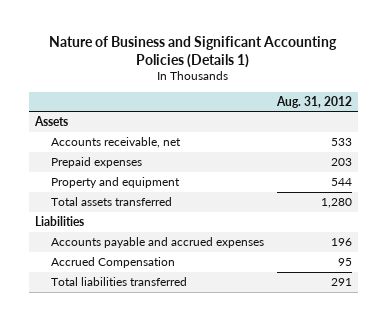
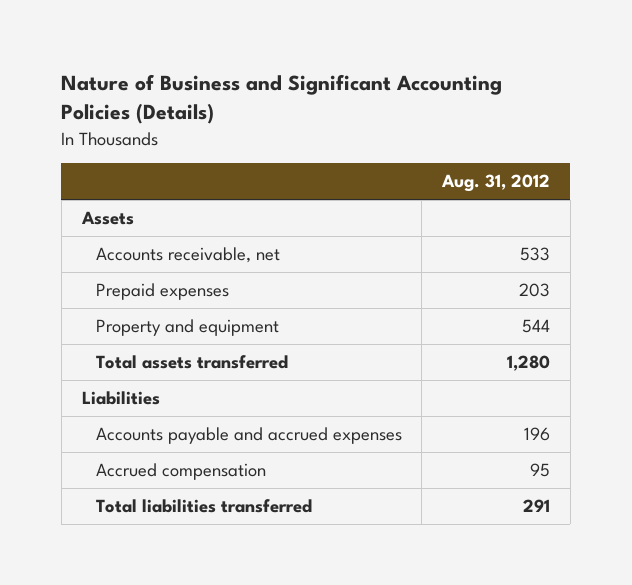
- Nature of Business and Significant Accounting Policies (Details 1)
+ Nature of Business and Significant Accounting Policies (Details)
- Accrued Compensation | 95
+ Accrued compensation | 95

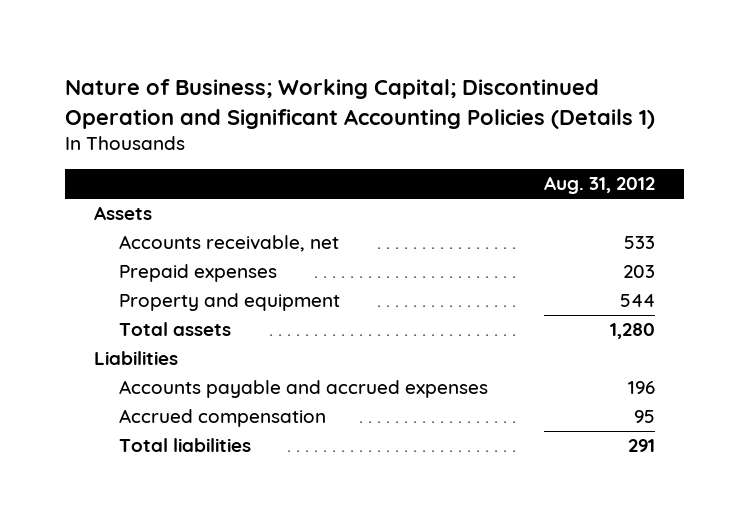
- Nature of Business and Significant Accounting Policies (Details)
+ Nature of Business; Working Capital; Discontinued Operation and Significant Accounting Policies (Details 1)
- Total assets transferred | 1,280
+ Total assets | 1,280
- Total liabilities transferred | 291
+ Total liabilities | 291

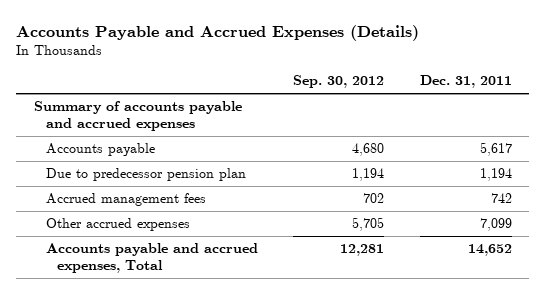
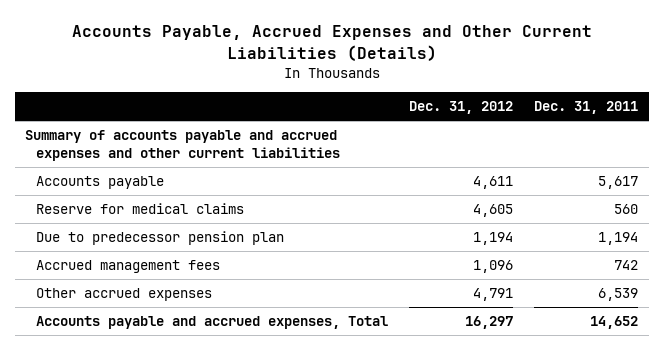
- Accounts Payable and Accrued Expenses (Details)
+ Accounts Payable, Accrued Expenses and Other Current Liabilities (Details)
- | Sep. 30, 2012 | Dec. 31, 2011
+ | Dec. 31, 2012 | Dec. 31, 2011
- Summary of accounts payable and accrued expenses
+ Summary of accounts payable and accrued expenses and other current liabilities
+ Reserve for medical claims | 4,605 | 560
- Other accrued expenses | 5,705 | 7,099
+ Other accrued expenses | 4,791 | 6,539

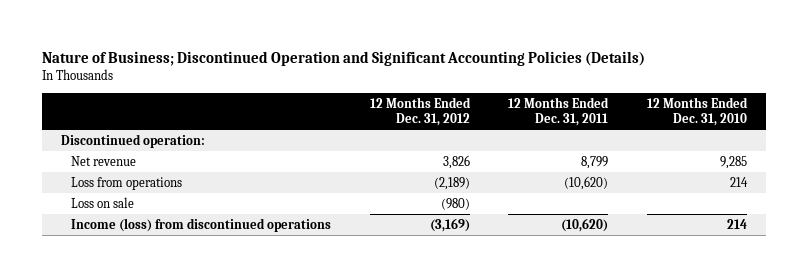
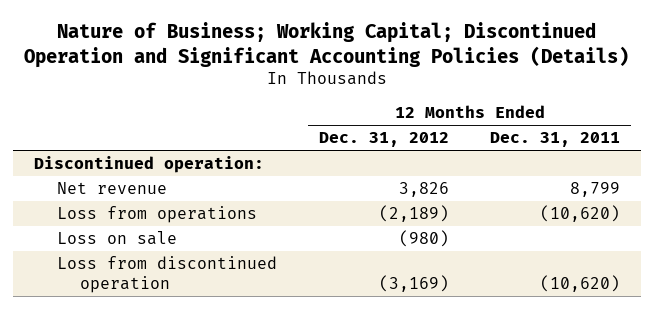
- Nature of Business; Discontinued Operation and Significant Accounting Policies (Details)
+ Nature of Business; Working Capital; Discontinued Operation and Significant Accounting Policies (Details)
- | 12 Months Ended Dec. 31, 2012 | 12 Months Ended Dec. 31, 2011 | 12 Months Ended Dec. 31, 2010
+ | 12 Months Ended Dec. 31, 2012 | 12 Months Ended Dec. 31, 2011
- Income (loss) from discontinued operations | (3,169) | (10,620) | 214
+ Loss from discontinued operation | (3,169) | (10,620)

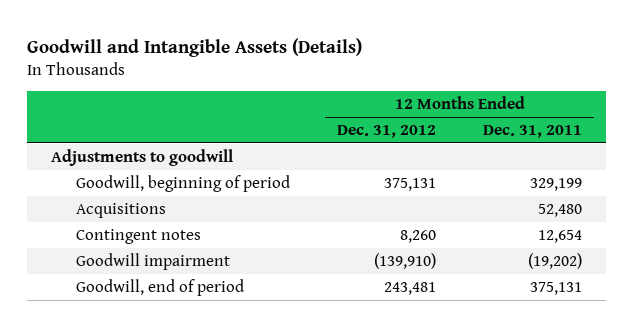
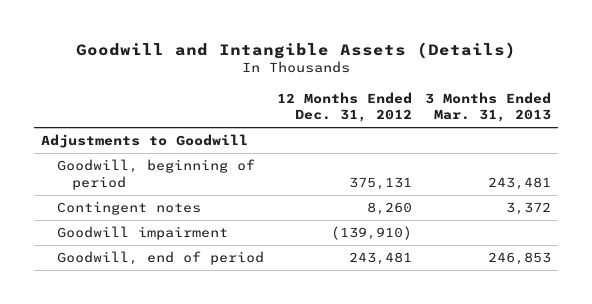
- | 12 Months Ended Dec. 31, 2012 | 12 Months Ended Dec. 31, 2011
+ | 12 Months Ended Dec. 31, 2012 | 3 Months Ended Mar. 31, 2013
- Adjustments to goodwill
+ Adjustments to Goodwill
- Acquisitions | | 52,480

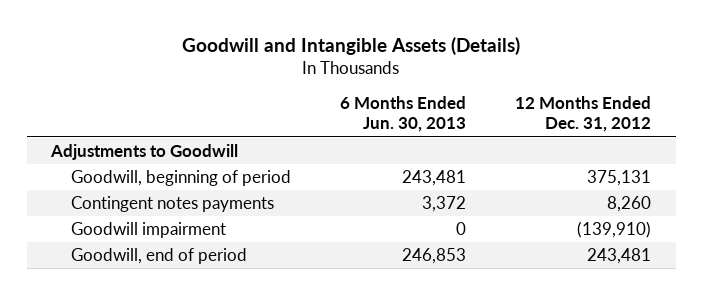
- | 12 Months Ended Dec. 31, 2012 | 3 Months Ended Mar. 31, 2013
+ | 6 Months Ended Jun. 30, 2013 | 12 Months Ended Dec. 31, 2012
- Contingent notes | 8,260 | 3,372
+ Contingent notes payments | 3,372 | 8,260

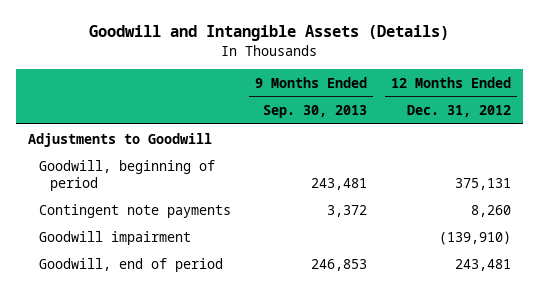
- | 6 Months Ended Jun. 30, 2013 | 12 Months Ended Dec. 31, 2012
+ | 9 Months Ended Sep. 30, 2013 | 12 Months Ended Dec. 31, 2012
- Contingent notes payments | 3,372 | 8,260
+ Contingent note payments | 3,372 | 8,260

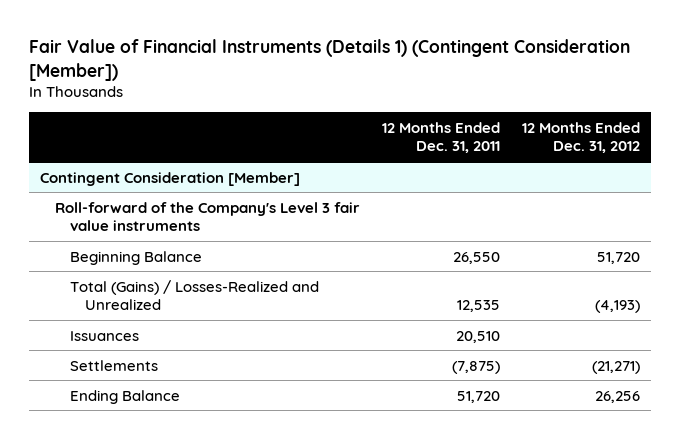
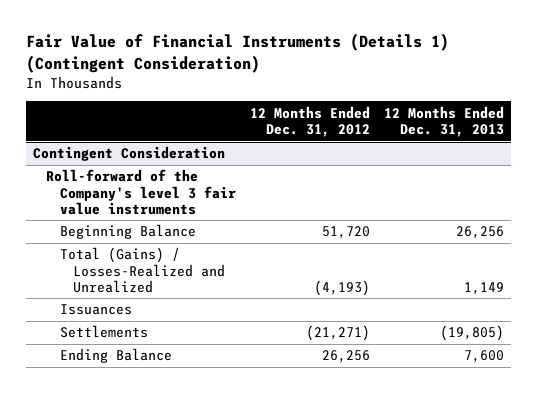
- Fair Value of Financial Instruments (Details 1) (Contingent Consideration [Member])
+ Fair Value of Financial Instruments (Details 1) (Contingent Consideration)
- | 12 Months Ended Dec. 31, 2011 | 12 Months Ended Dec. 31, 2012
+ | 12 Months Ended Dec. 31, 2012 | 12 Months Ended Dec. 31, 2013
- Contingent Consideration [Member]
- Roll-forward of the Company's Level 3 fair value instruments
+ Contingent Consideration
+ Roll-forward of the Company's level 3 fair value instruments

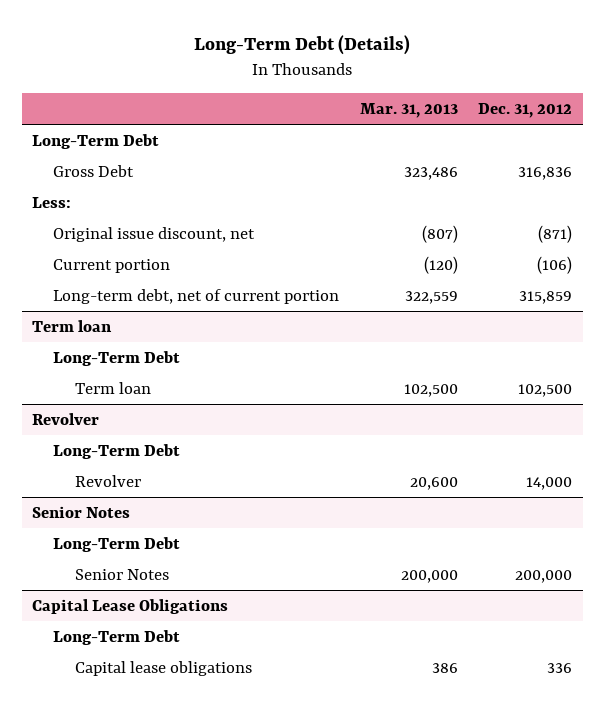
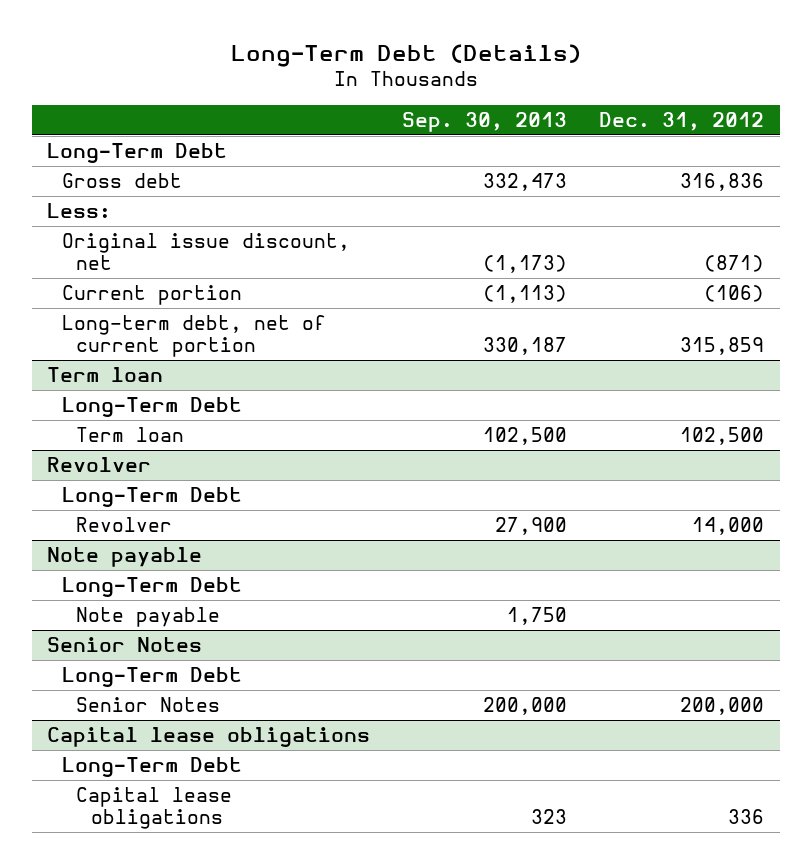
- | Mar. 31, 2013 | Dec. 31, 2012
+ | Sep. 30, 2013 | Dec. 31, 2012
- Gross Debt | 323,486 | 316,836
+ Gross debt | 332,473 | 316,836
+ Note payable
+ Long-Term Debt
+ Note payable | 1,750 |
- Capital Lease Obligations
+ Capital lease obligations

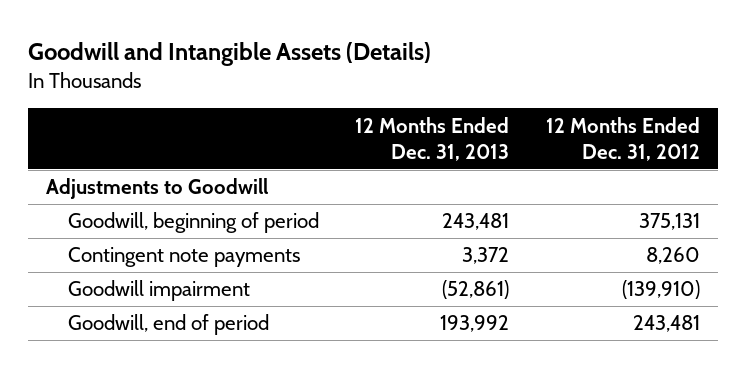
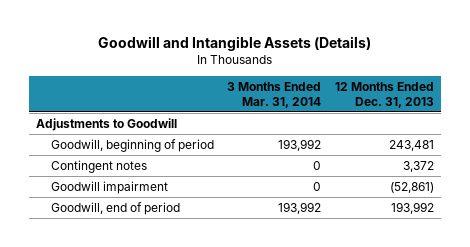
- | 12 Months Ended Dec. 31, 2013 | 12 Months Ended Dec. 31, 2012
+ | 3 Months Ended Mar. 31, 2014 | 12 Months Ended Dec. 31, 2013
- Contingent note payments | 3,372 | 8,260
+ Contingent notes | 0 | 3,372

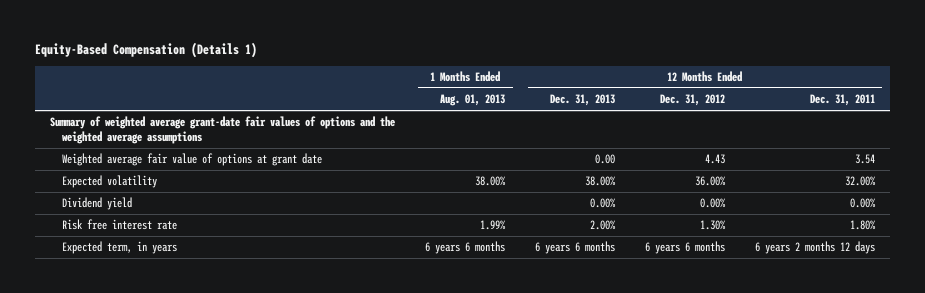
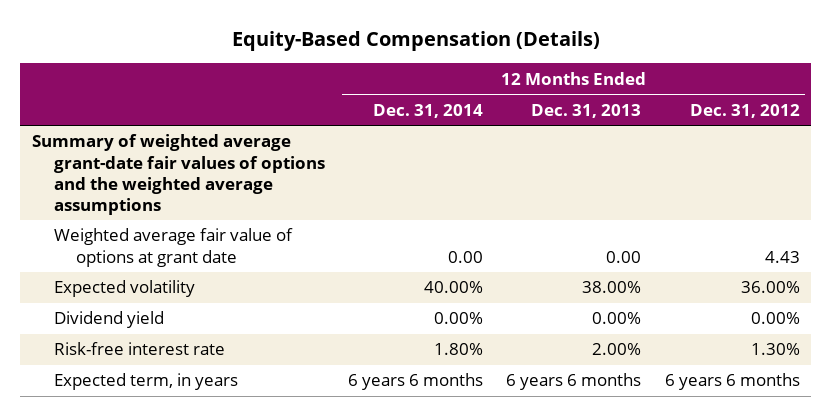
- Equity-Based Compensation (Details 1)
+ Equity-Based Compensation (Details)
- | 1 Months Ended Aug. 01, 2013 | 12 Months Ended Dec. 31, 2013 | 12 Months Ended Dec. 31, 2012 | 12 Months Ended Dec. 31, 2011
+ | 12 Months Ended Dec. 31, 2014 | 12 Months Ended Dec. 31, 2013 | 12 Months Ended Dec. 31, 2012
- Risk free interest rate | 1.99% | 2.00% | 1.30% | 1.80%
+ Risk-free interest rate | 1.80% | 2.00% | 1.30%

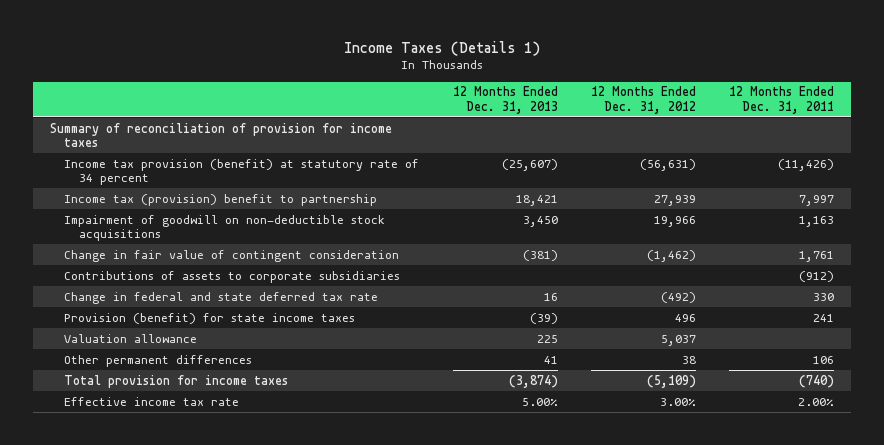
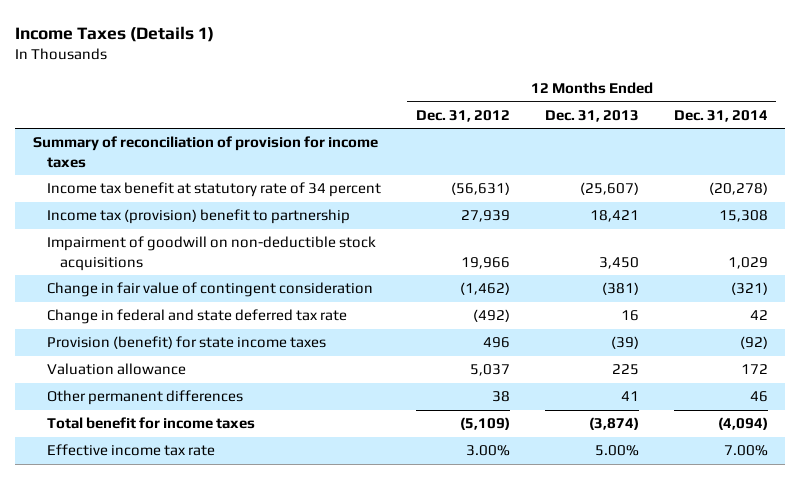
- | 12 Months Ended Dec. 31, 2013 | 12 Months Ended Dec. 31, 2012 | 12 Months Ended Dec. 31, 2011
+ | 12 Months Ended Dec. 31, 2012 | 12 Months Ended Dec. 31, 2013 | 12 Months Ended Dec. 31, 2014
- Income tax provision (benefit) at statutory rate of 34 percent | (25,607) | (56,631) | (11,426)
+ Income tax benefit at statutory rate of 34 percent | (56,631) | (25,607) | (20,278)
- Contributions of assets to corporate subsidiaries | | | (912)
- Total provision for income taxes | (3,874) | (5,109) | (740)
+ Total benefit for income taxes | (5,109) | (3,874) | (4,094)

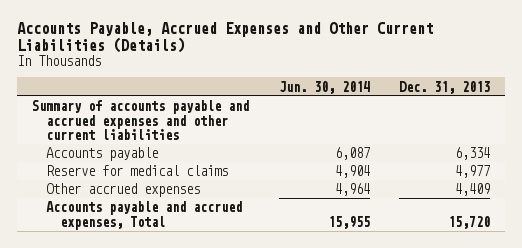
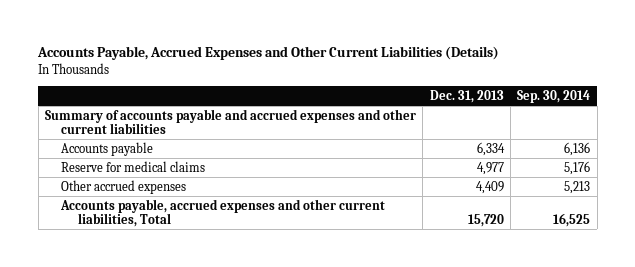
- | Jun. 30, 2014 | Dec. 31, 2013
+ | Dec. 31, 2013 | Sep. 30, 2014
- Accounts payable and accrued expenses, Total | 15,955 | 15,720
+ Accounts payable, accrued expenses and other current liabilities, Total | 15,720 | 16,525

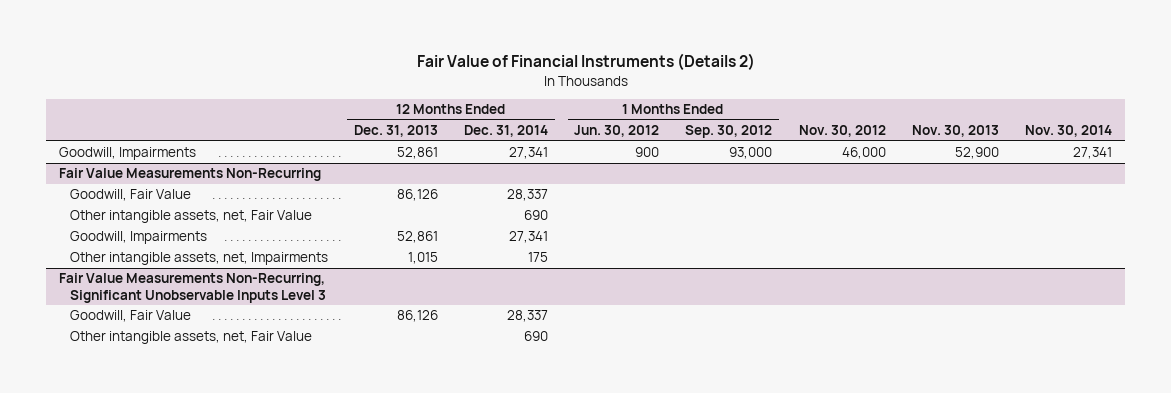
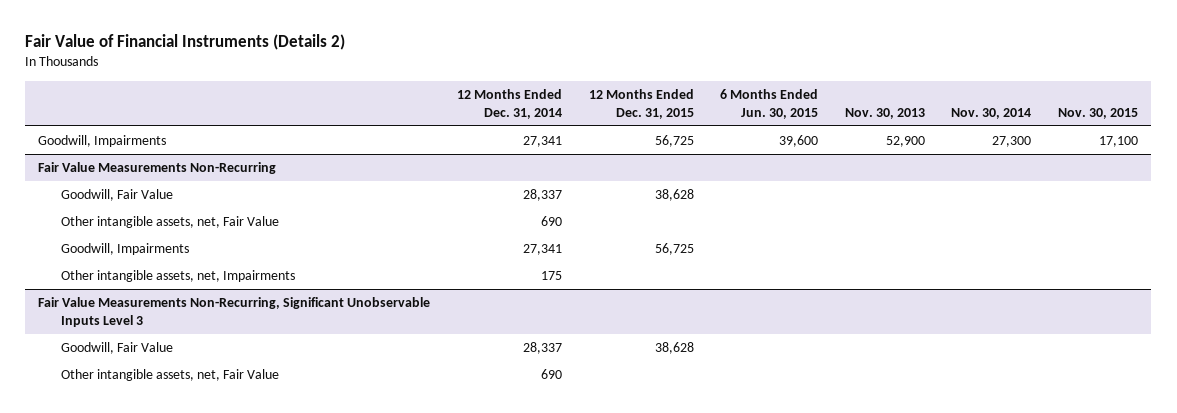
- | 12 Months Ended Dec. 31, 2013 | 12 Months Ended Dec. 31, 2014 | 1 Months Ended Jun. 30, 2012 | 1 Months Ended Sep. 30, 2012 | Nov. 30, 2012 | Nov. 30, 2013 | Nov. 30, 2014
+ | 12 Months Ended Dec. 31, 2014 | 12 Months Ended Dec. 31, 2015 | 6 Months Ended Jun. 30, 2015 | Nov. 30, 2013 | Nov. 30, 2014 | Nov. 30, 2015
- Goodwill, Impairments | 52,861 | 27,341 | 900 | 93,000 | 46,000 | 52,900 | 27,341
+ Goodwill, Impairments | 27,341 | 56,725 | 39,600 | 52,900 | 27,300 | 17,100

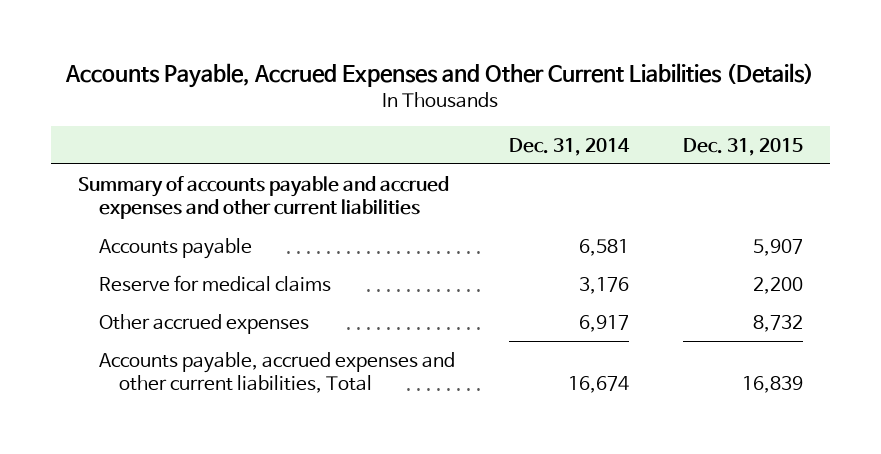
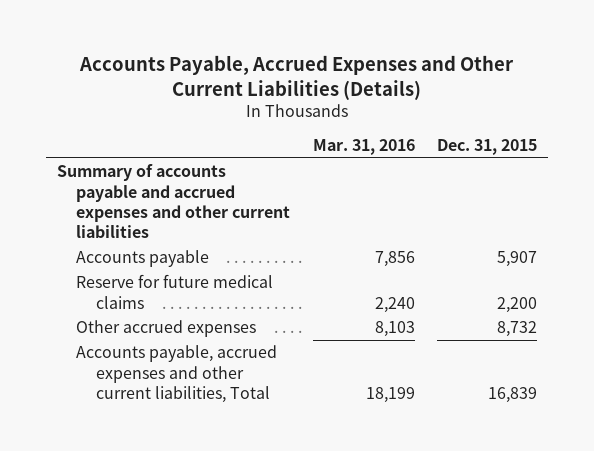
- | Dec. 31, 2014 | Dec. 31, 2015
+ | Mar. 31, 2016 | Dec. 31, 2015
- Reserve for medical claims | 3,176 | 2,200
+ Reserve for future medical claims | 2,240 | 2,200

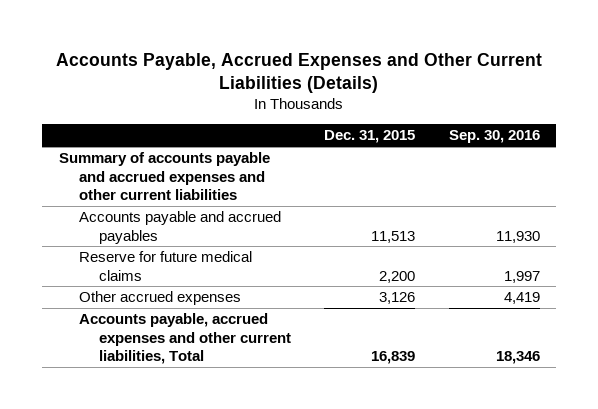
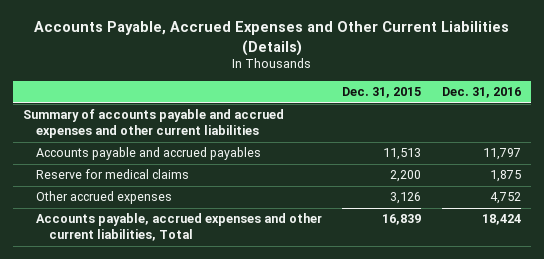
- | Dec. 31, 2015 | Sep. 30, 2016
+ | Dec. 31, 2015 | Dec. 31, 2016
- Reserve for future medical claims | 2,200 | 1,997
+ Reserve for medical claims | 2,200 | 1,875

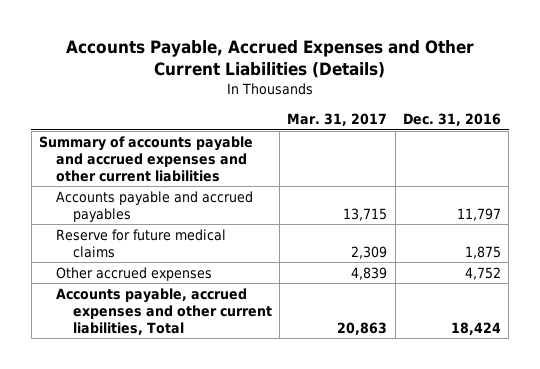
- | Dec. 31, 2015 | Dec. 31, 2016
+ | Mar. 31, 2017 | Dec. 31, 2016
- Reserve for medical claims | 2,200 | 1,875
+ Reserve for future medical claims | 2,309 | 1,875

